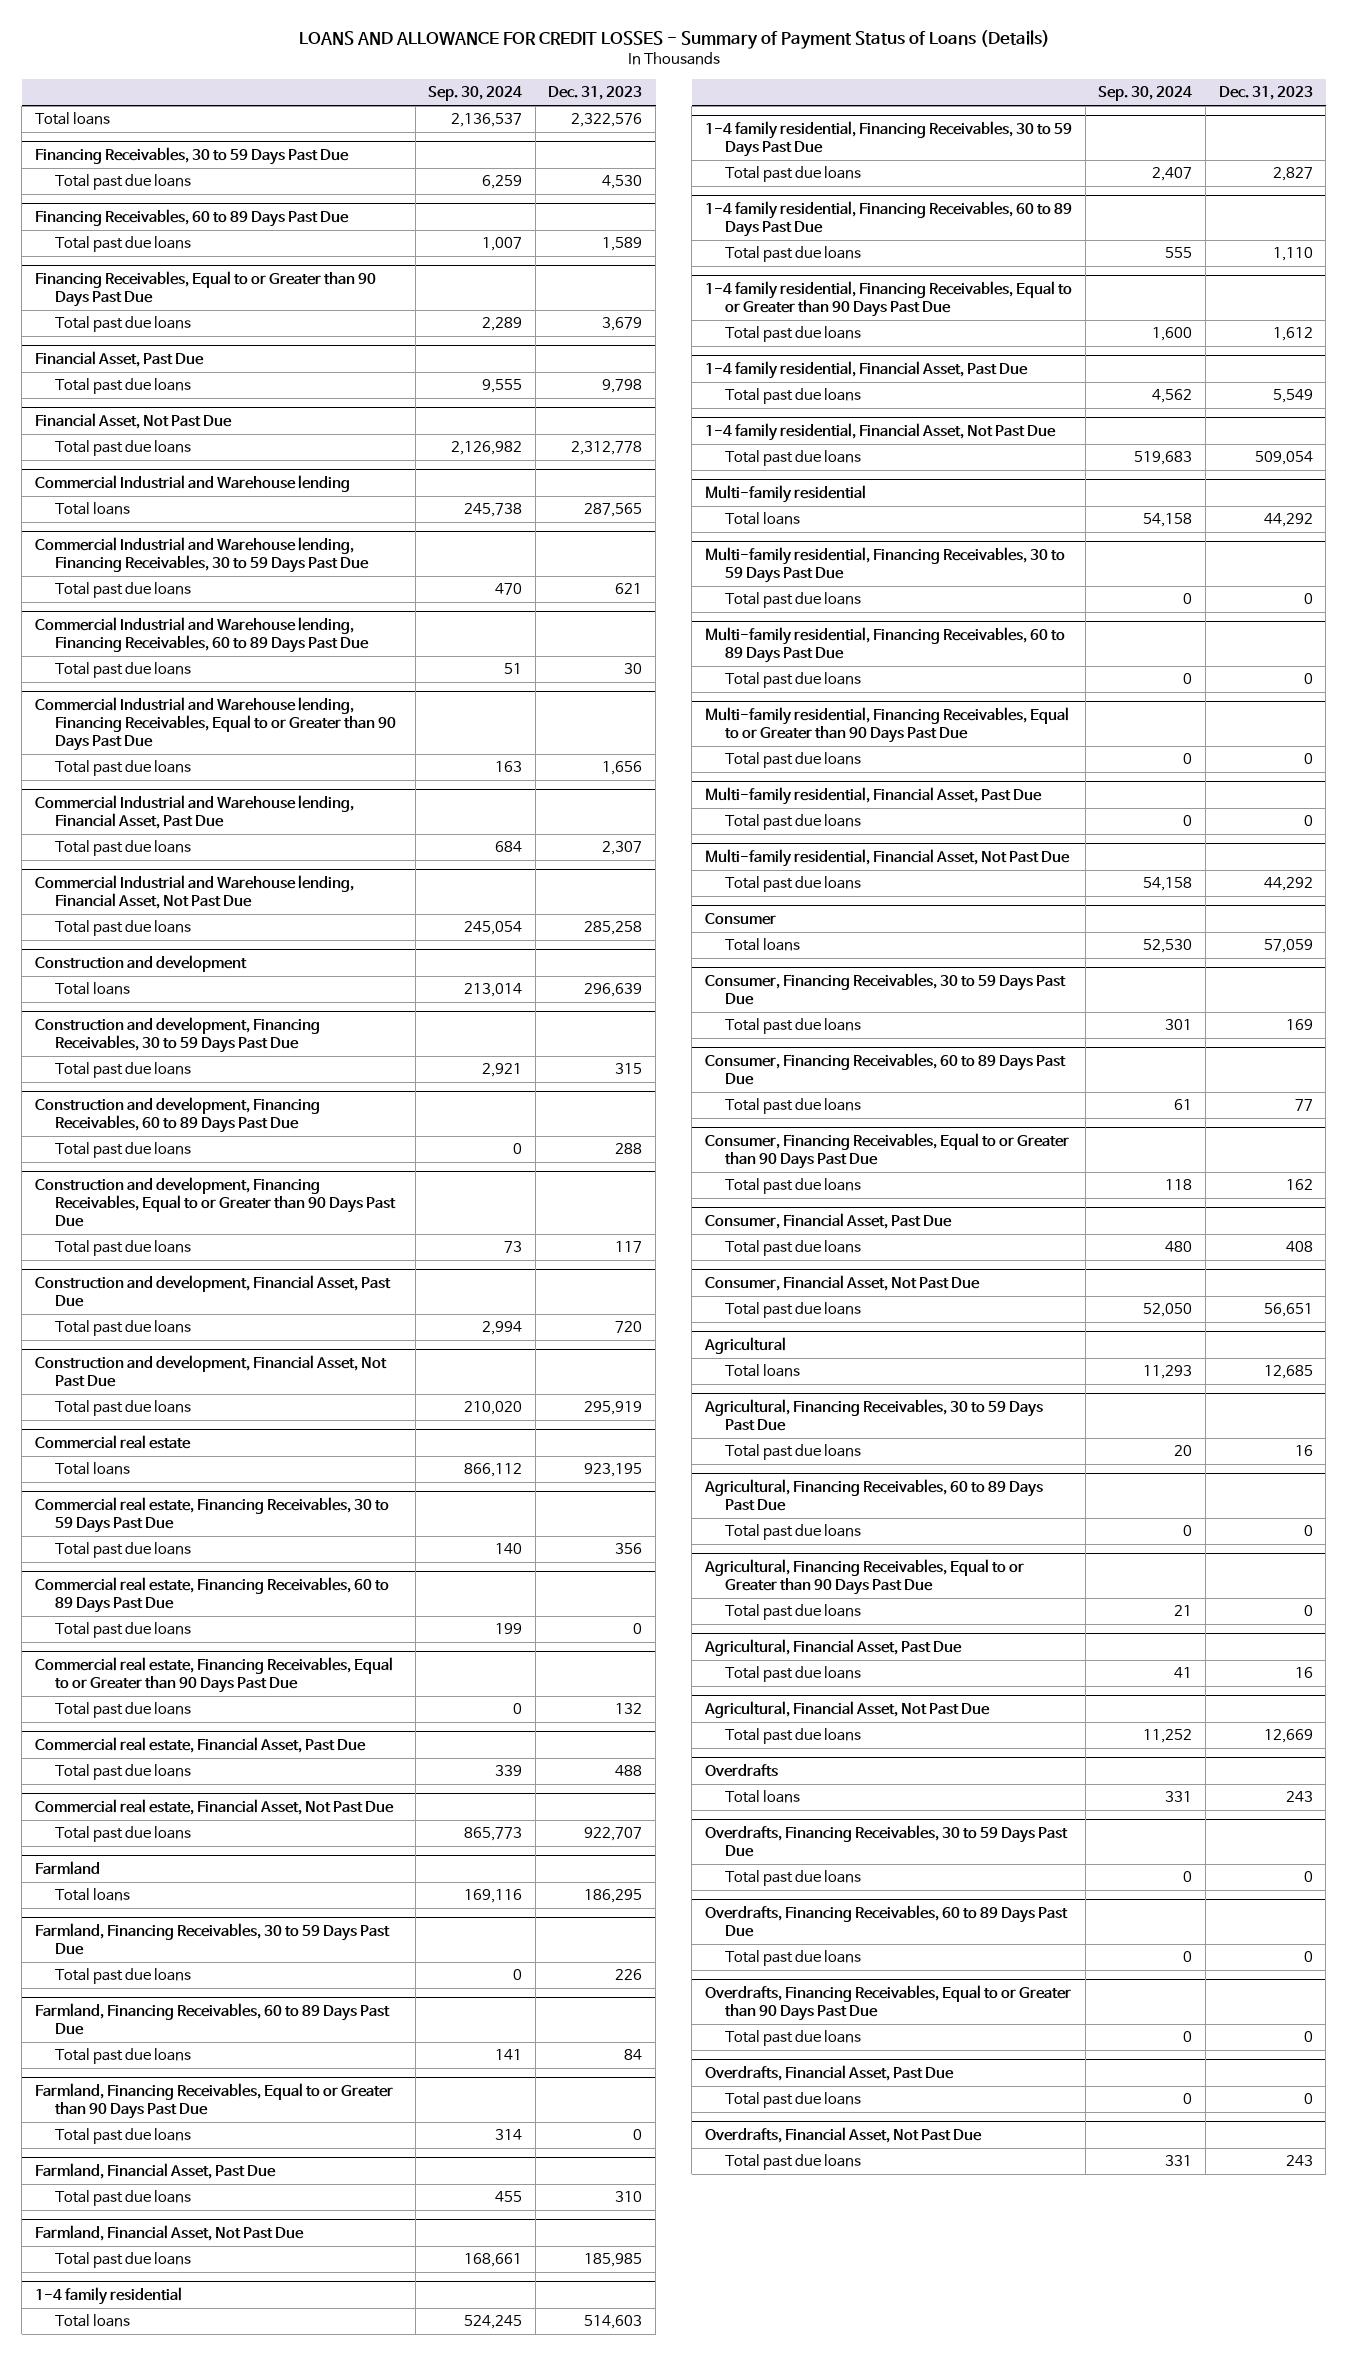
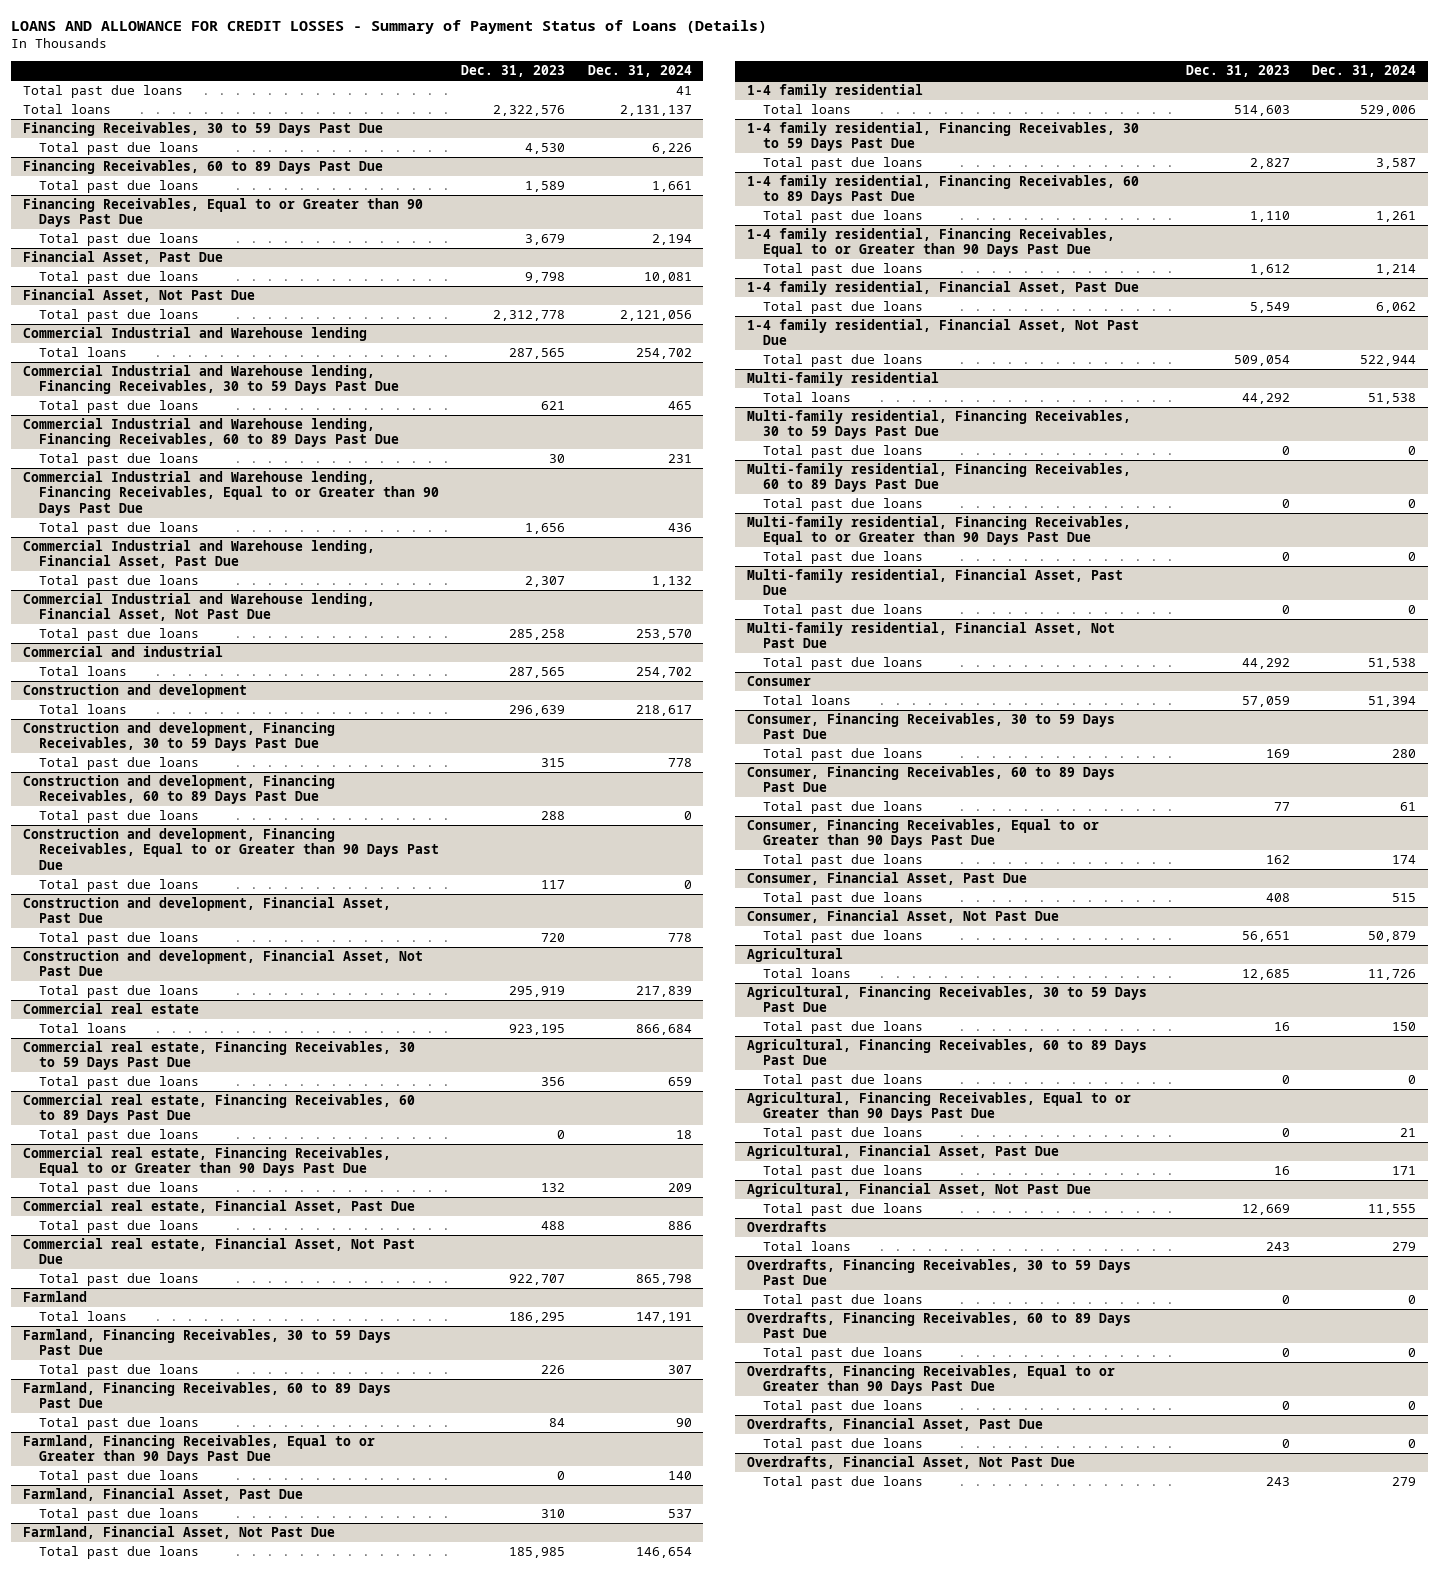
- | Sep. 30, 2024 | Dec. 31, 2023
+ | Dec. 31, 2023 | Dec. 31, 2024
+ Total past due loans | | 41
+ Commercial and industrial
+ Total loans | 287,565 | 254,702

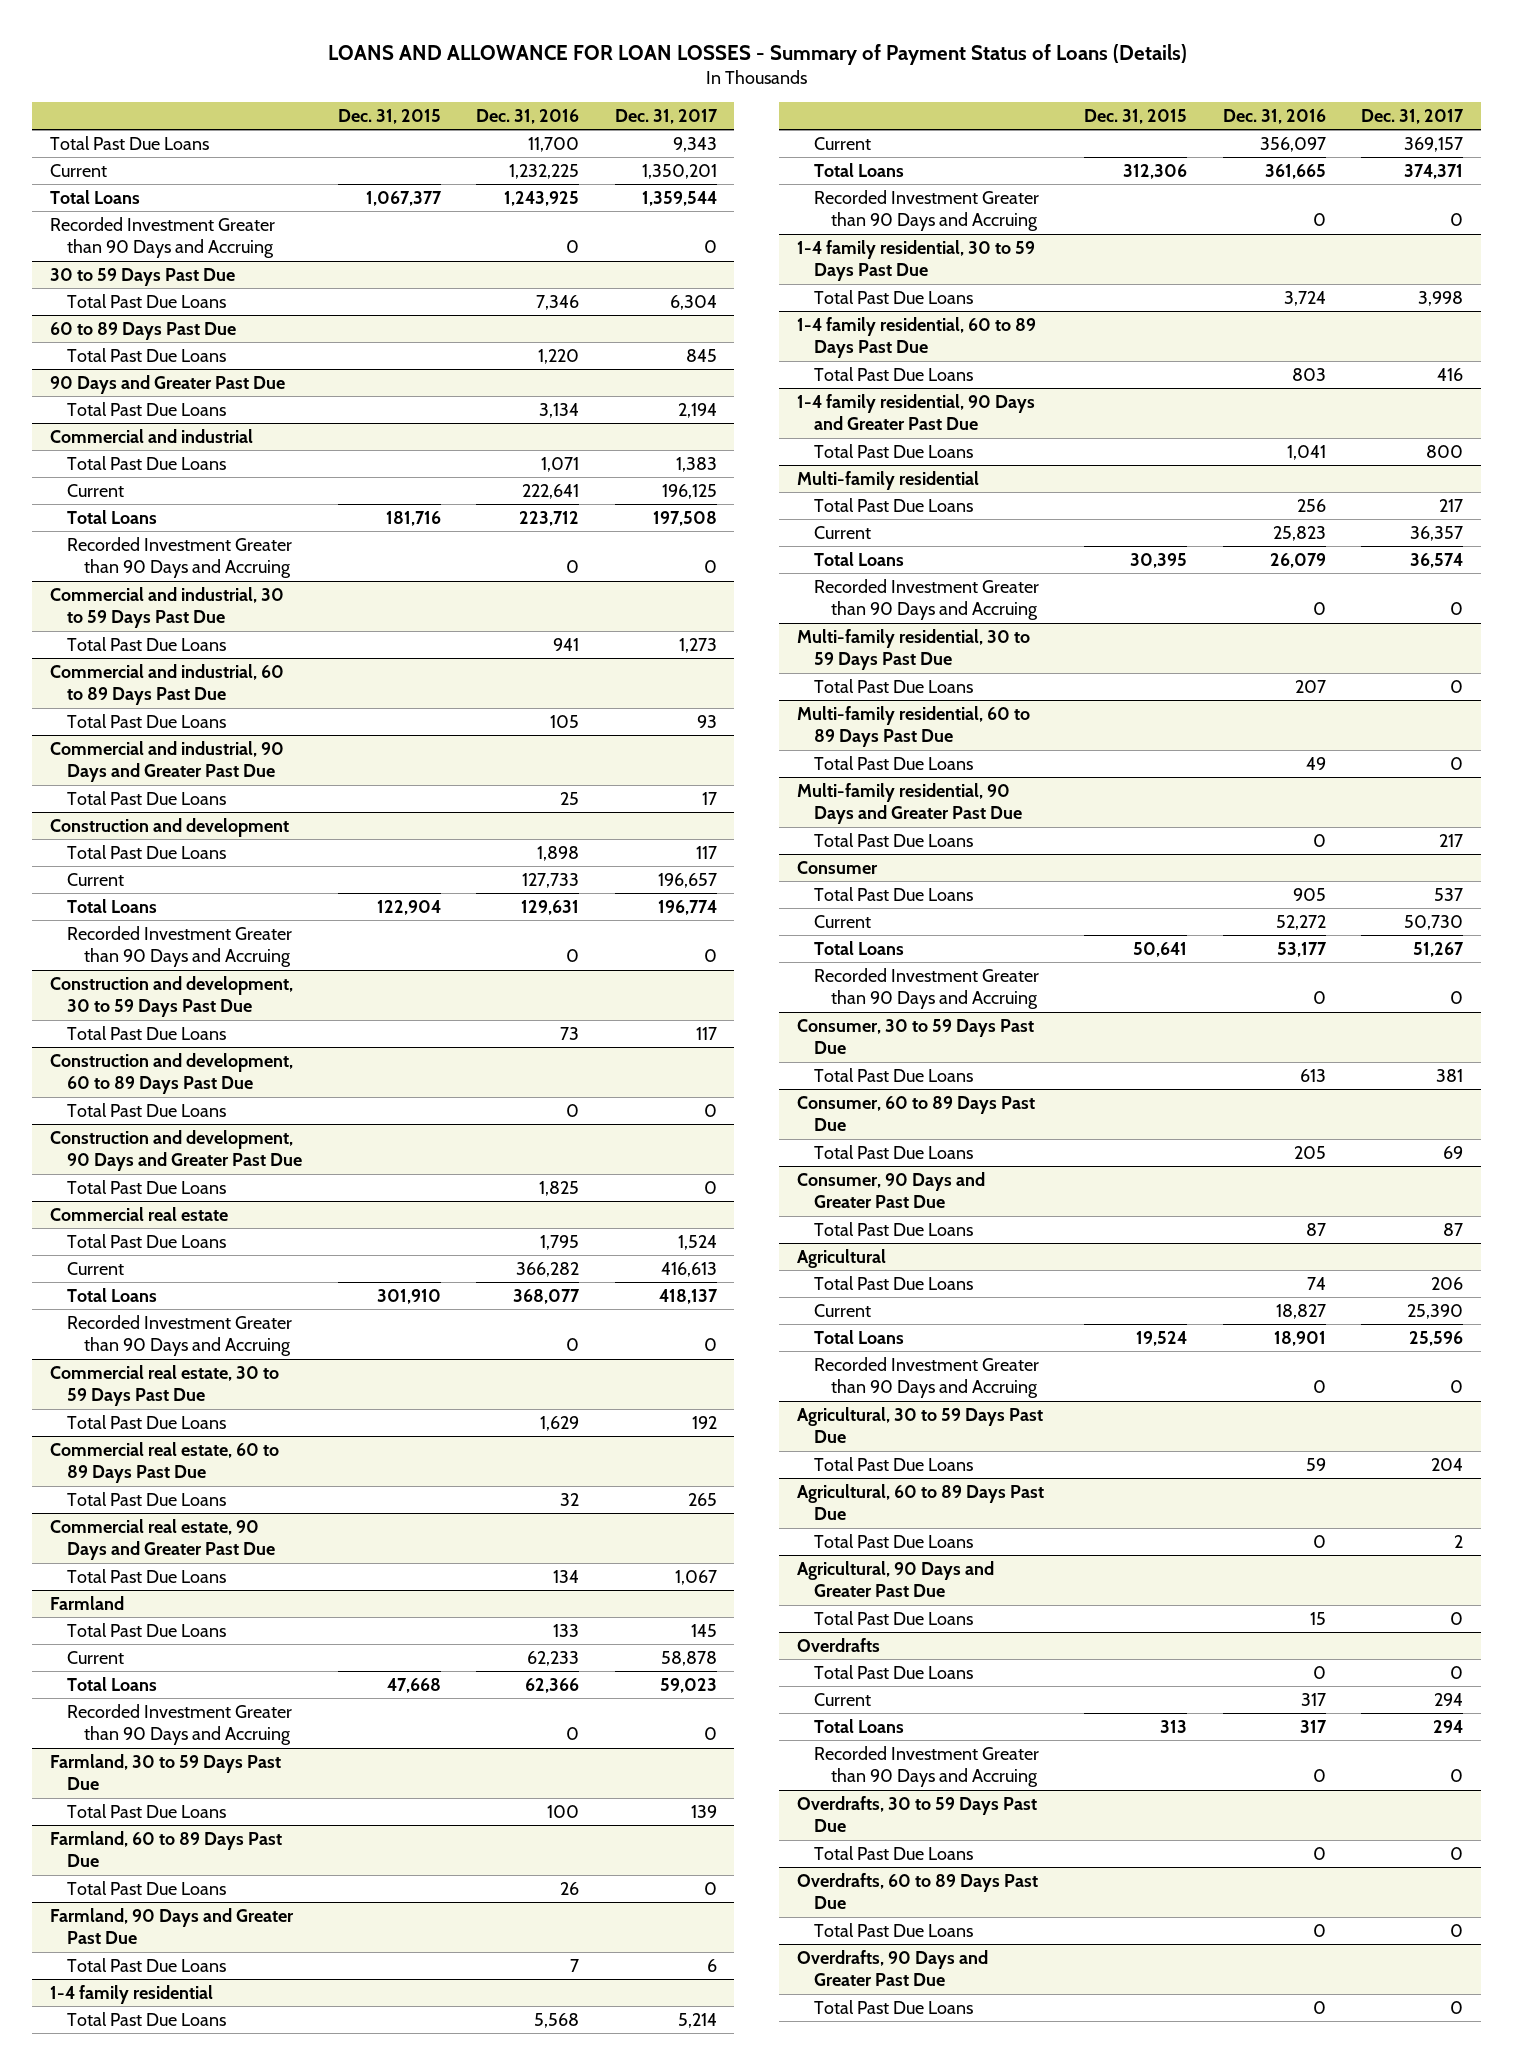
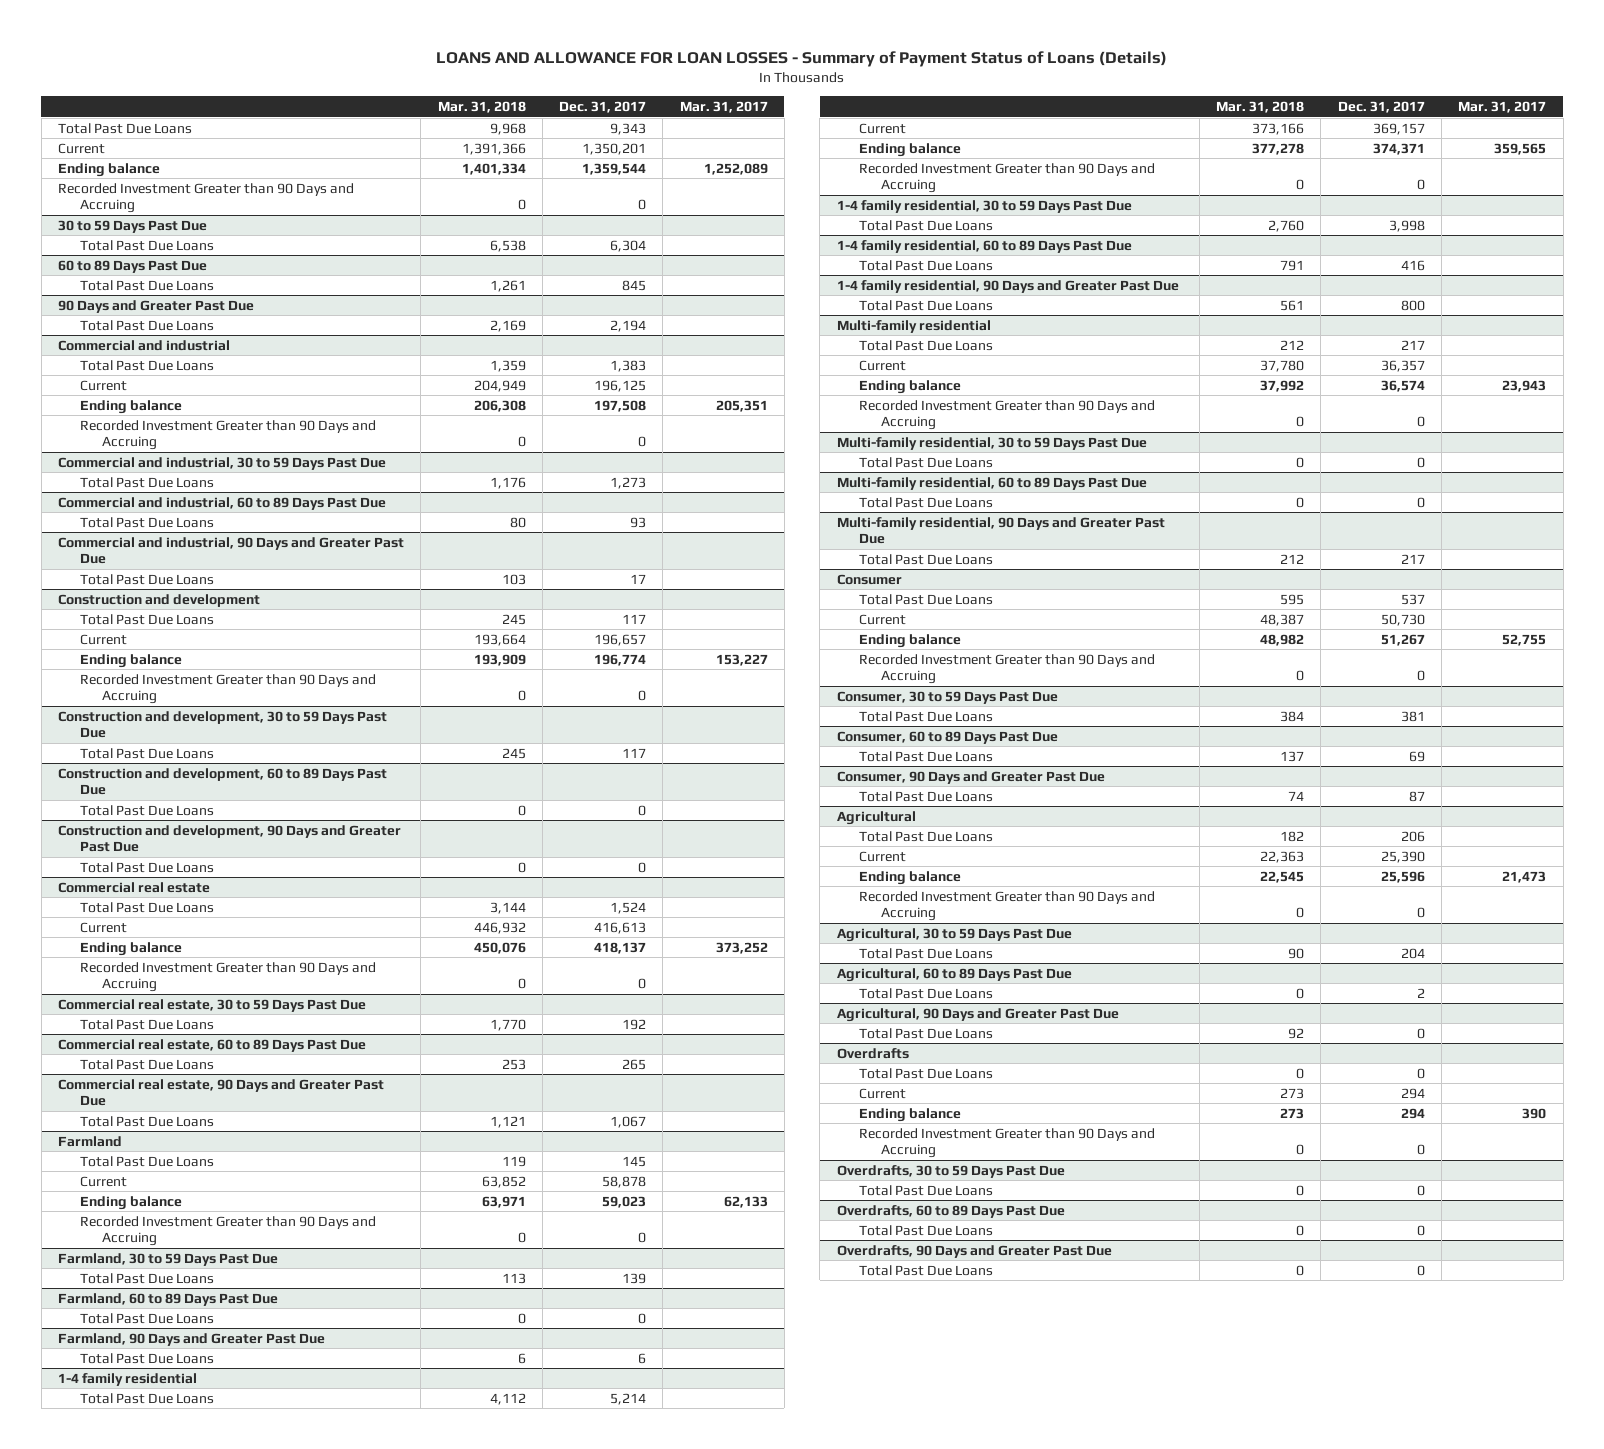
- | Dec. 31, 2015 | Dec. 31, 2016 | Dec. 31, 2017
+ | Mar. 31, 2018 | Dec. 31, 2017 | Mar. 31, 2017
- Total Loans | 1,067,377 | 1,243,925 | 1,359,544
+ Ending balance | 1,401,334 | 1,359,544 | 1,252,089
@ Commercial and industrial
- Total Loans | 181,716 | 223,712 | 197,508
+ Ending balance | 206,308 | 197,508 | 205,351
@ Construction and development
- Total Loans | 122,904 | 129,631 | 196,774
+ Ending balance | 193,909 | 196,774 | 153,227
@ Commercial real estate
- Total Loans | 301,910 | 368,077 | 418,137
+ Ending balance | 450,076 | 418,137 | 373,252
@ Farmland
- Total Loans | 47,668 | 62,366 | 59,023
+ Ending balance | 63,971 | 59,023 | 62,133
@ 1-4 family residential
- Total Loans | 312,306 | 361,665 | 374,371
+ Ending balance | 377,278 | 374,371 | 359,565
@ Multi-family residential
- Total Loans | 30,395 | 26,079 | 36,574
+ Ending balance | 37,992 | 36,574 | 23,943
@ Consumer
- Total Loans | 50,641 | 53,177 | 51,267
+ Ending balance | 48,982 | 51,267 | 52,755
@ Agricultural
- Total Loans | 19,524 | 18,901 | 25,596
+ Ending balance | 22,545 | 25,596 | 21,473
@ Overdrafts
- Total Loans | 313 | 317 | 294
+ Ending balance | 273 | 294 | 390

